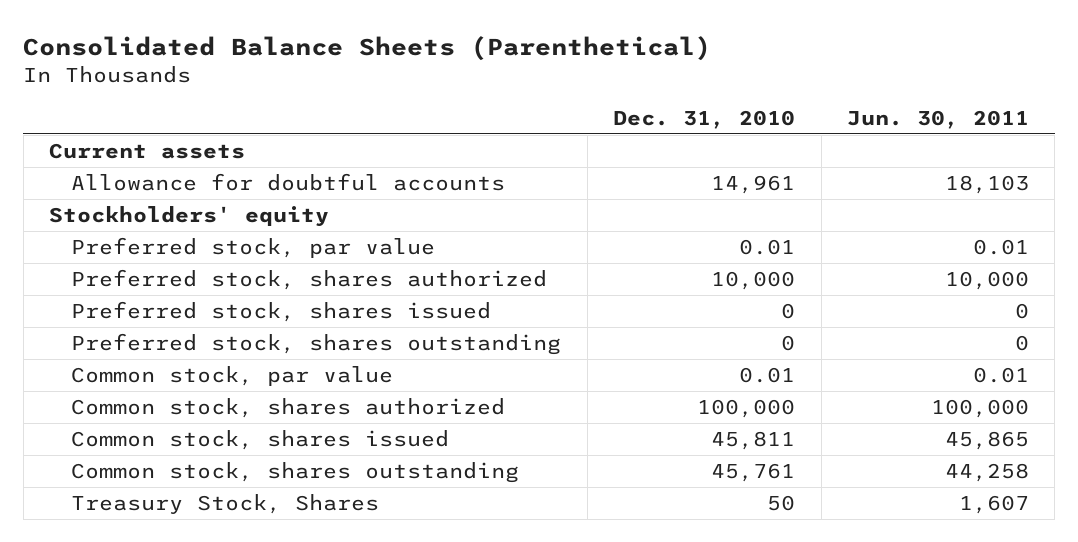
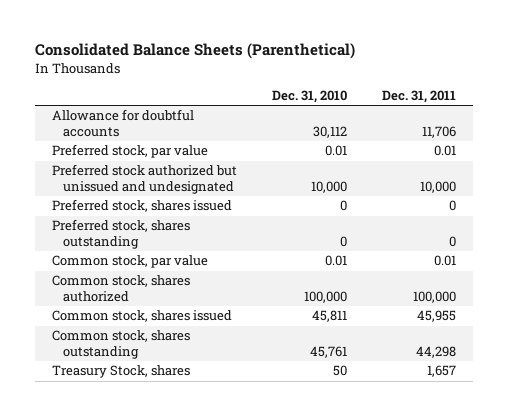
- | Dec. 31, 2010 | Jun. 30, 2011
+ | Dec. 31, 2010 | Dec. 31, 2011
- Current assets
- Allowance for doubtful accounts | 14,961 | 18,103
- Stockholders' equity
+ Allowance for doubtful accounts | 30,112 | 11,706
- Preferred stock, shares authorized | 10,000 | 10,000
+ Preferred stock authorized but unissued and undesignated | 10,000 | 10,000
- Treasury Stock, Shares | 50 | 1,607
+ Treasury Stock, shares | 50 | 1,657

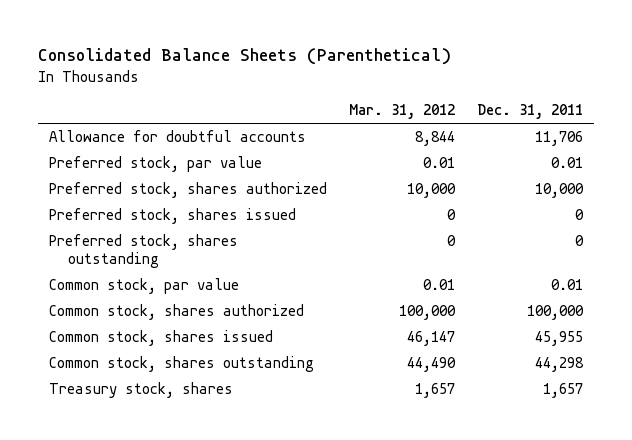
- | Dec. 31, 2010 | Dec. 31, 2011
+ | Mar. 31, 2012 | Dec. 31, 2011
- Preferred stock authorized but unissued and undesignated | 10,000 | 10,000
+ Preferred stock, shares authorized | 10,000 | 10,000
- Treasury Stock, shares | 50 | 1,657
+ Treasury stock, shares | 1,657 | 1,657

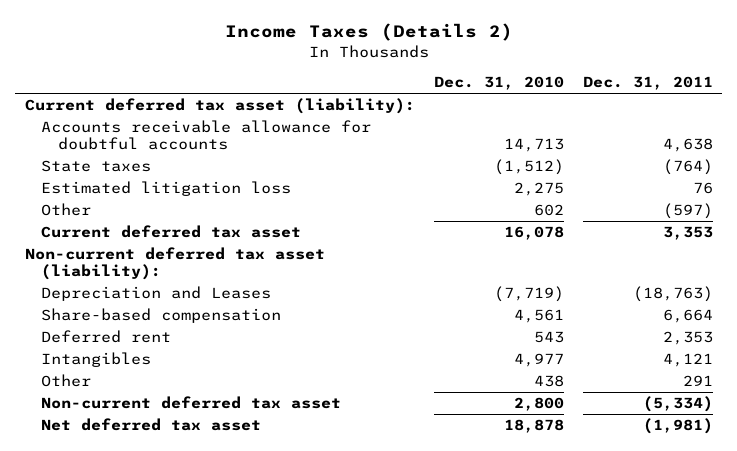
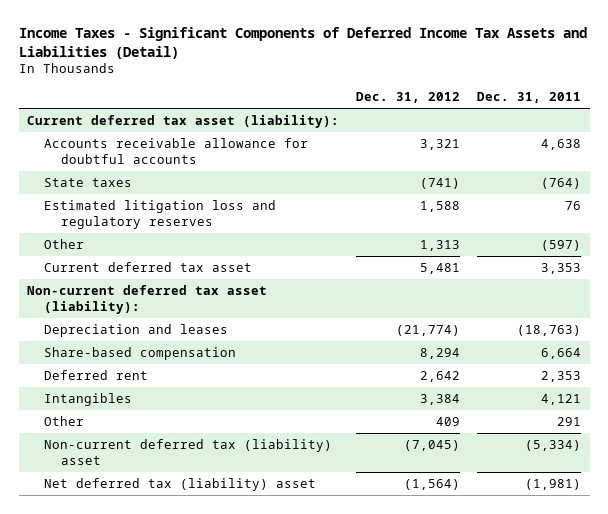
- Income Taxes (Details 2)
+ Income Taxes - Significant Components of Deferred Income Tax Assets and Liabilities (Detail)
- | Dec. 31, 2010 | Dec. 31, 2011
+ | Dec. 31, 2012 | Dec. 31, 2011
- Estimated litigation loss | 2,275 | 76
+ Estimated litigation loss and regulatory reserves | 1,588 | 76
- Depreciation and Leases | (7,719) | (18,763)
+ Depreciation and leases | (21,774) | (18,763)
- Non-current deferred tax asset | 2,800 | (5,334)
- Net deferred tax asset | 18,878 | (1,981)
+ Non-current deferred tax (liability) asset | (7,045) | (5,334)
+ Net deferred tax (liability) asset | (1,564) | (1,981)

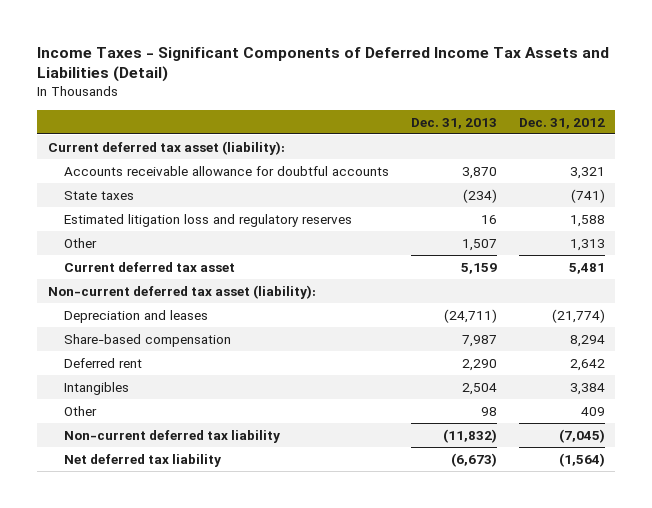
- | Dec. 31, 2012 | Dec. 31, 2011
+ | Dec. 31, 2013 | Dec. 31, 2012
- Non-current deferred tax (liability) asset | (7,045) | (5,334)
- Net deferred tax (liability) asset | (1,564) | (1,981)
+ Non-current deferred tax liability | (11,832) | (7,045)
+ Net deferred tax liability | (6,673) | (1,564)

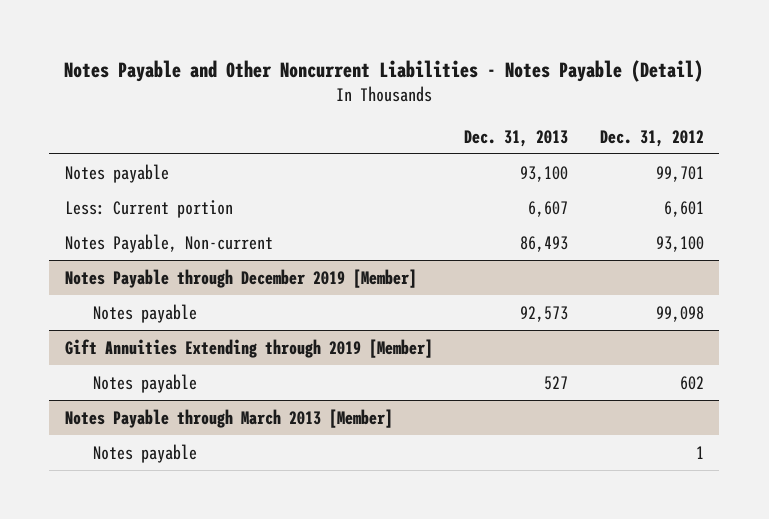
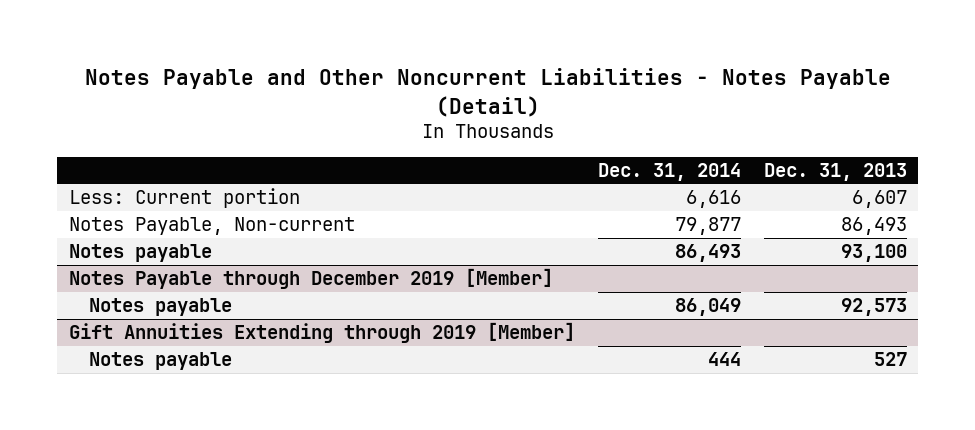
- | Dec. 31, 2013 | Dec. 31, 2012
+ | Dec. 31, 2014 | Dec. 31, 2013
moved down: Notes payable | 86,493 | 93,100
- Notes Payable through March 2013 [Member]
- Notes payable | | 1

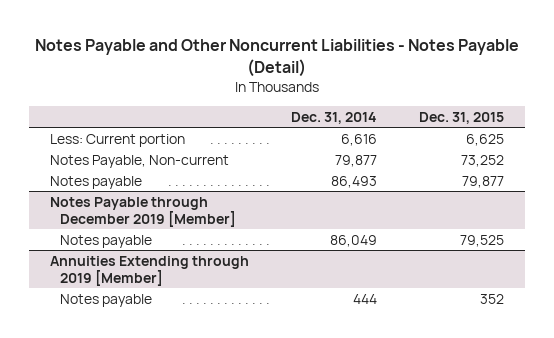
- | Dec. 31, 2014 | Dec. 31, 2013
+ | Dec. 31, 2014 | Dec. 31, 2015
- Gift Annuities Extending through 2019 [Member]
+ Annuities Extending through 2019 [Member]

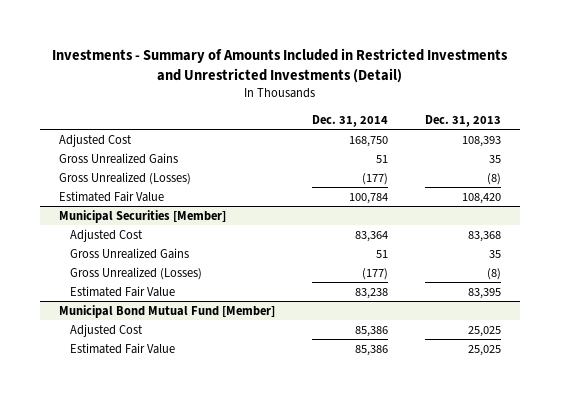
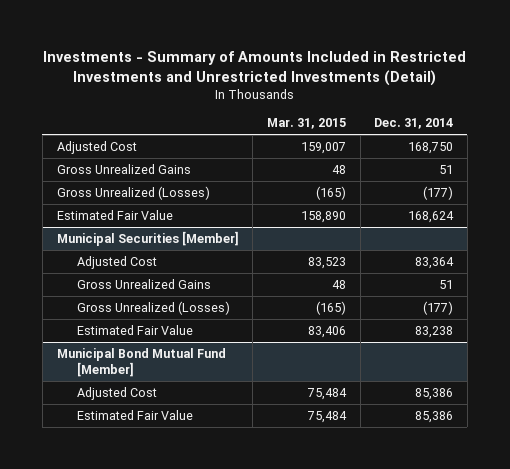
- | Dec. 31, 2014 | Dec. 31, 2013
+ | Mar. 31, 2015 | Dec. 31, 2014
- Estimated Fair Value | 100,784 | 108,420
+ Estimated Fair Value | 158,890 | 168,624

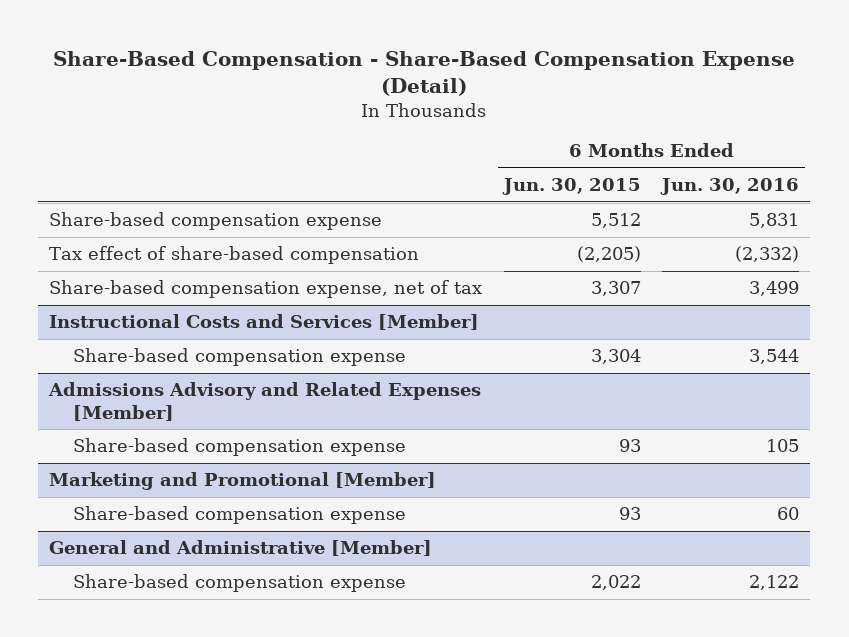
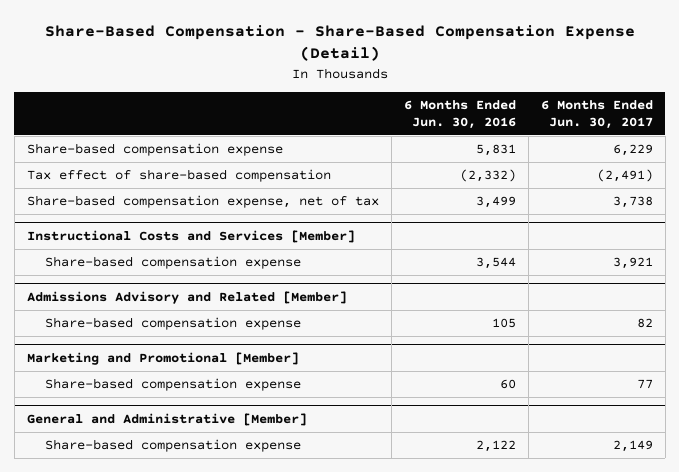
- | 6 Months Ended Jun. 30, 2015 | 6 Months Ended Jun. 30, 2016
+ | 6 Months Ended Jun. 30, 2016 | 6 Months Ended Jun. 30, 2017
- Admissions Advisory and Related Expenses [Member]
+ Admissions Advisory and Related [Member]

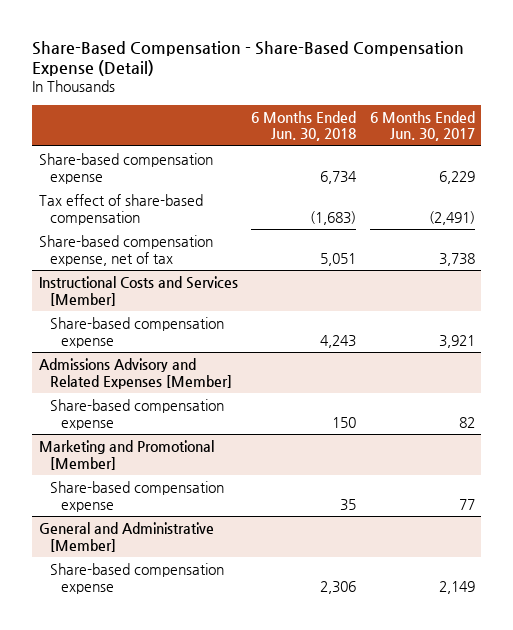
- | 6 Months Ended Jun. 30, 2016 | 6 Months Ended Jun. 30, 2017
+ | 6 Months Ended Jun. 30, 2018 | 6 Months Ended Jun. 30, 2017
- Admissions Advisory and Related [Member]
+ Admissions Advisory and Related Expenses [Member]

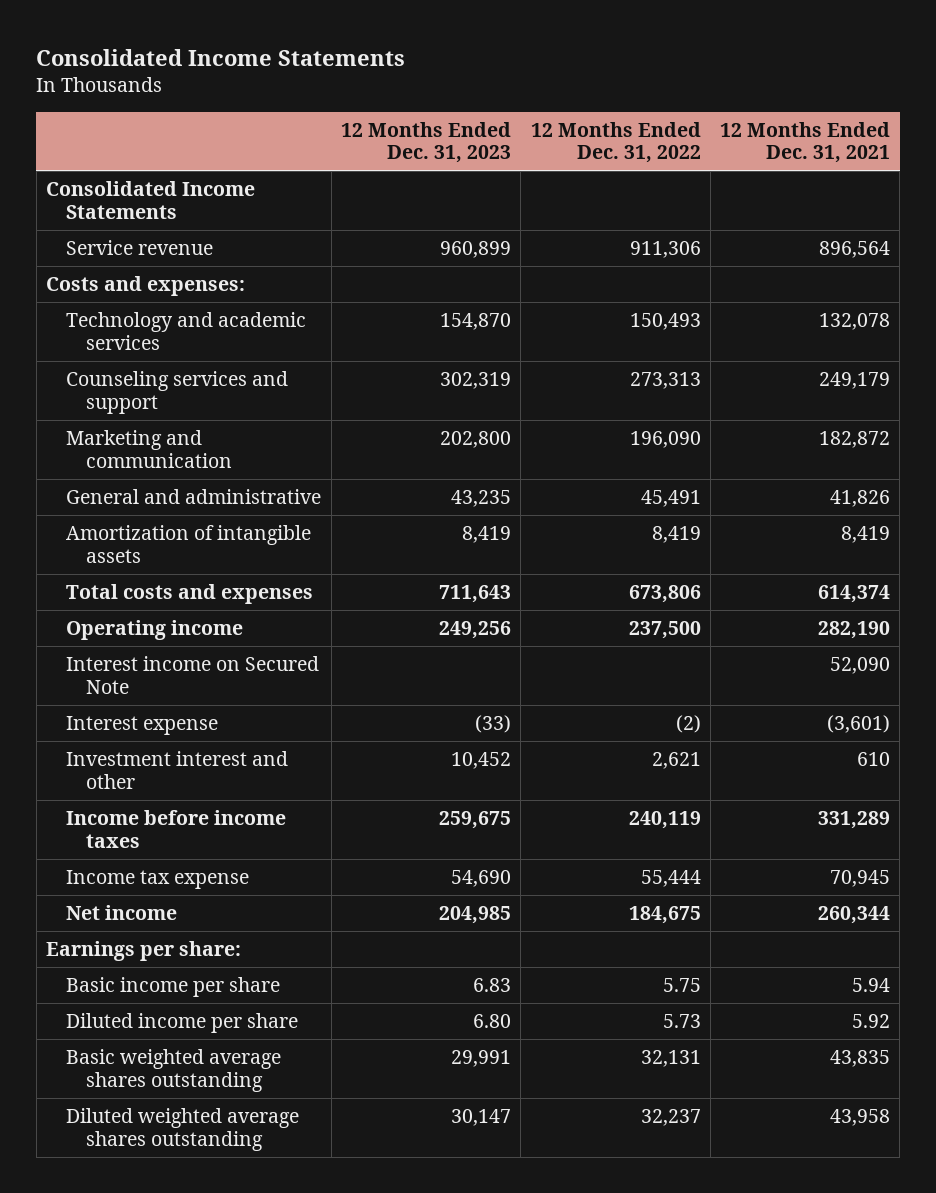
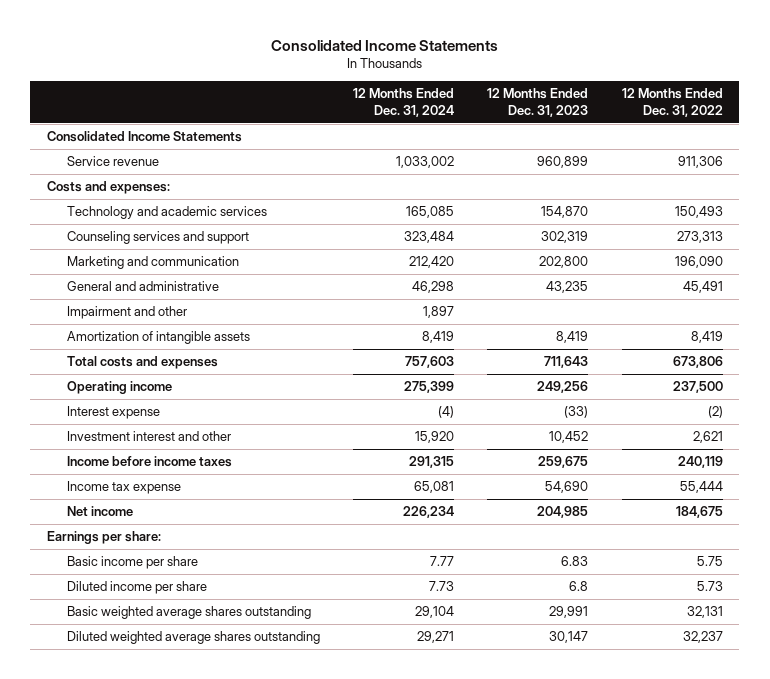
- | 12 Months Ended Dec. 31, 2023 | 12 Months Ended Dec. 31, 2022 | 12 Months Ended Dec. 31, 2021
+ | 12 Months Ended Dec. 31, 2024 | 12 Months Ended Dec. 31, 2023 | 12 Months Ended Dec. 31, 2022
+ Impairment and other | 1,897 | |
- Interest income on Secured Note | | | 52,090
- Diluted income per share | 6.80 | 5.73 | 5.92
+ Diluted income per share | 7.73 | 6.8 | 5.73

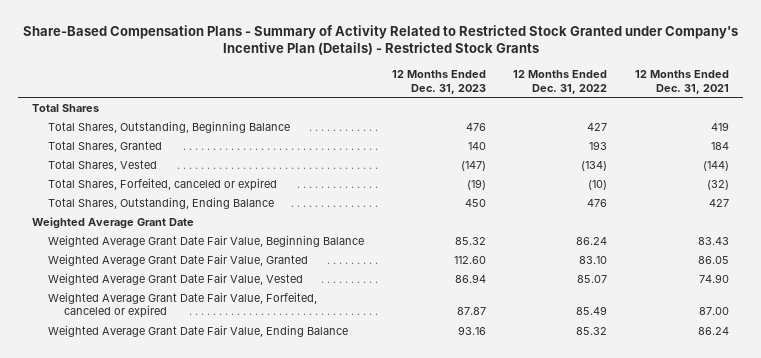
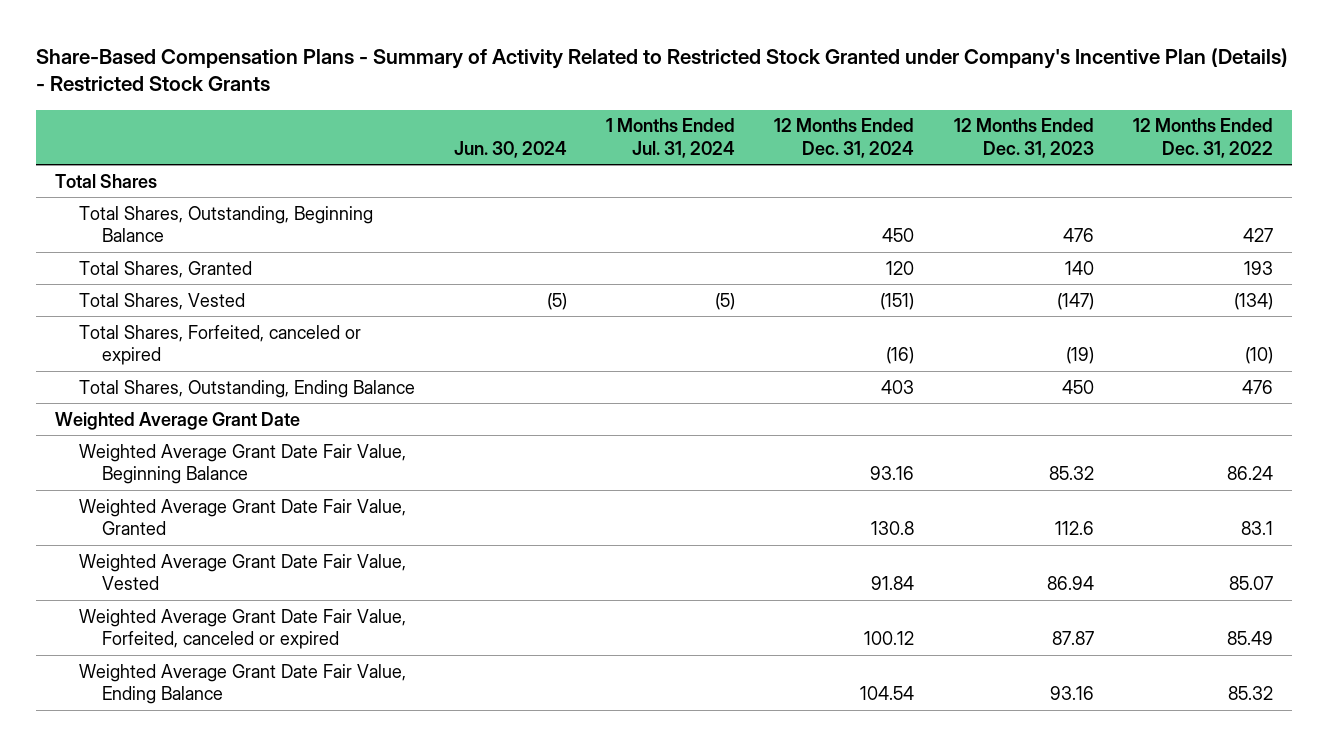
- | 12 Months Ended Dec. 31, 2023 | 12 Months Ended Dec. 31, 2022 | 12 Months Ended Dec. 31, 2021
+ | Jun. 30, 2024 | 1 Months Ended Jul. 31, 2024 | 12 Months Ended Dec. 31, 2024 | 12 Months Ended Dec. 31, 2023 | 12 Months Ended Dec. 31, 2022
- Weighted Average Grant Date Fair Value, Granted | 112.60 | 83.10 | 86.05
+ Weighted Average Grant Date Fair Value, Granted | | | 130.8 | 112.6 | 83.1

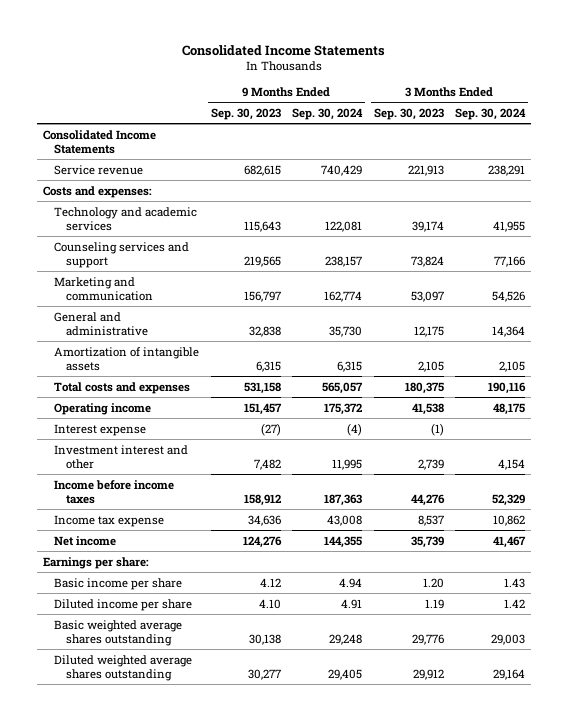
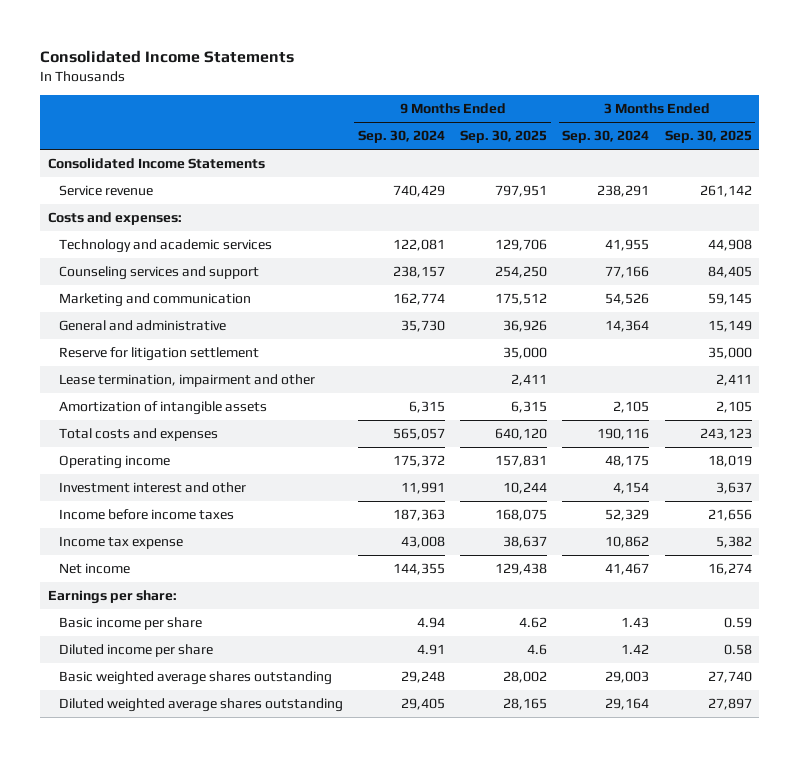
- | 9 Months Ended Sep. 30, 2023 | 9 Months Ended Sep. 30, 2024 | 3 Months Ended Sep. 30, 2023 | 3 Months Ended Sep. 30, 2024
+ | 9 Months Ended Sep. 30, 2024 | 9 Months Ended Sep. 30, 2025 | 3 Months Ended Sep. 30, 2024 | 3 Months Ended Sep. 30, 2025
+ Reserve for litigation settlement | | 35,000 | | 35,000
+ Lease termination, impairment and other | | 2,411 | | 2,411
- Interest expense | (27) | (4) | (1) |
- Investment interest and other | 7,482 | 11,995 | 2,739 | 4,154
+ Investment interest and other | 11,991 | 10,244 | 4,154 | 3,637

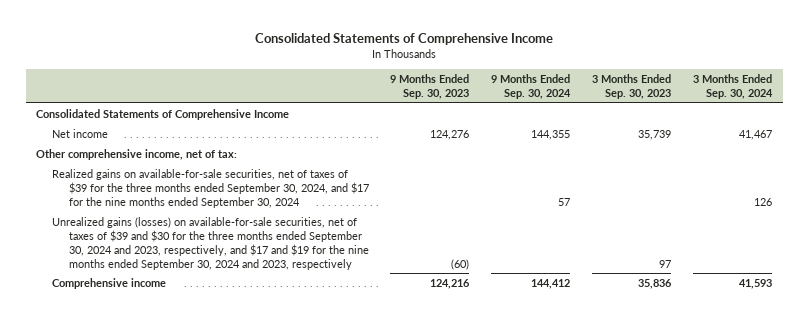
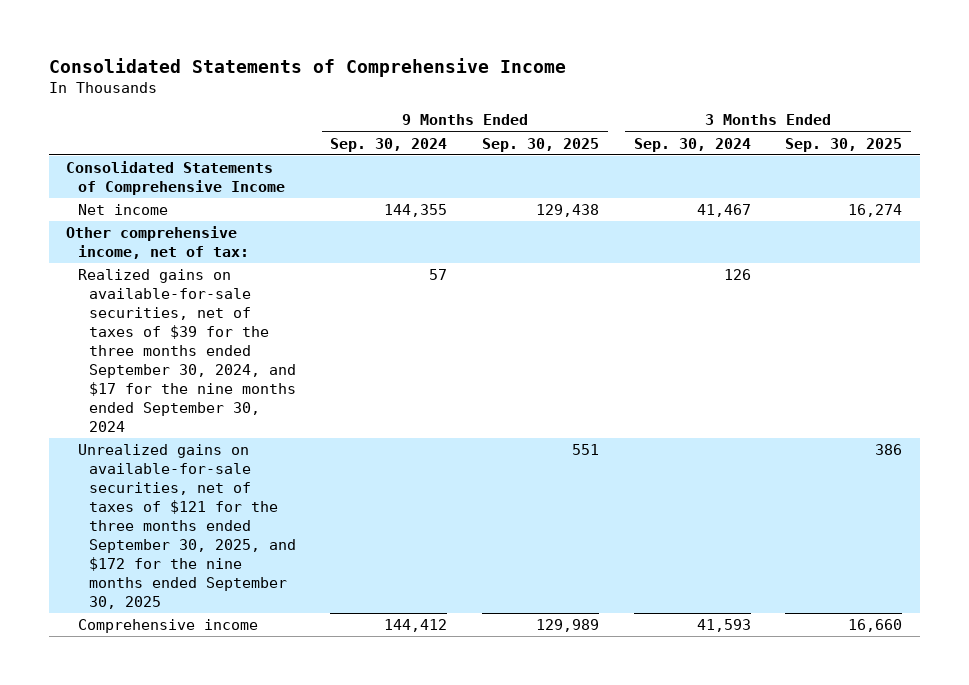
- | 9 Months Ended Sep. 30, 2023 | 9 Months Ended Sep. 30, 2024 | 3 Months Ended Sep. 30, 2023 | 3 Months Ended Sep. 30, 2024
+ | 9 Months Ended Sep. 30, 2024 | 9 Months Ended Sep. 30, 2025 | 3 Months Ended Sep. 30, 2024 | 3 Months Ended Sep. 30, 2025
- Unrealized gains (losses) on available-for-sale securities, net of taxes of $39 and $30 for the three months ended September 30, 2024 and 2023, respectively, and $17 and $19 for the nine months ended September 30, 2024 and 2023, respectively | (60) | | 97 |
+ Unrealized gains on available-for-sale securities, net of taxes of $121 for the three months ended September 30, 2025, and $172 for the nine months ended September 30, 2025 | | 551 | | 386

